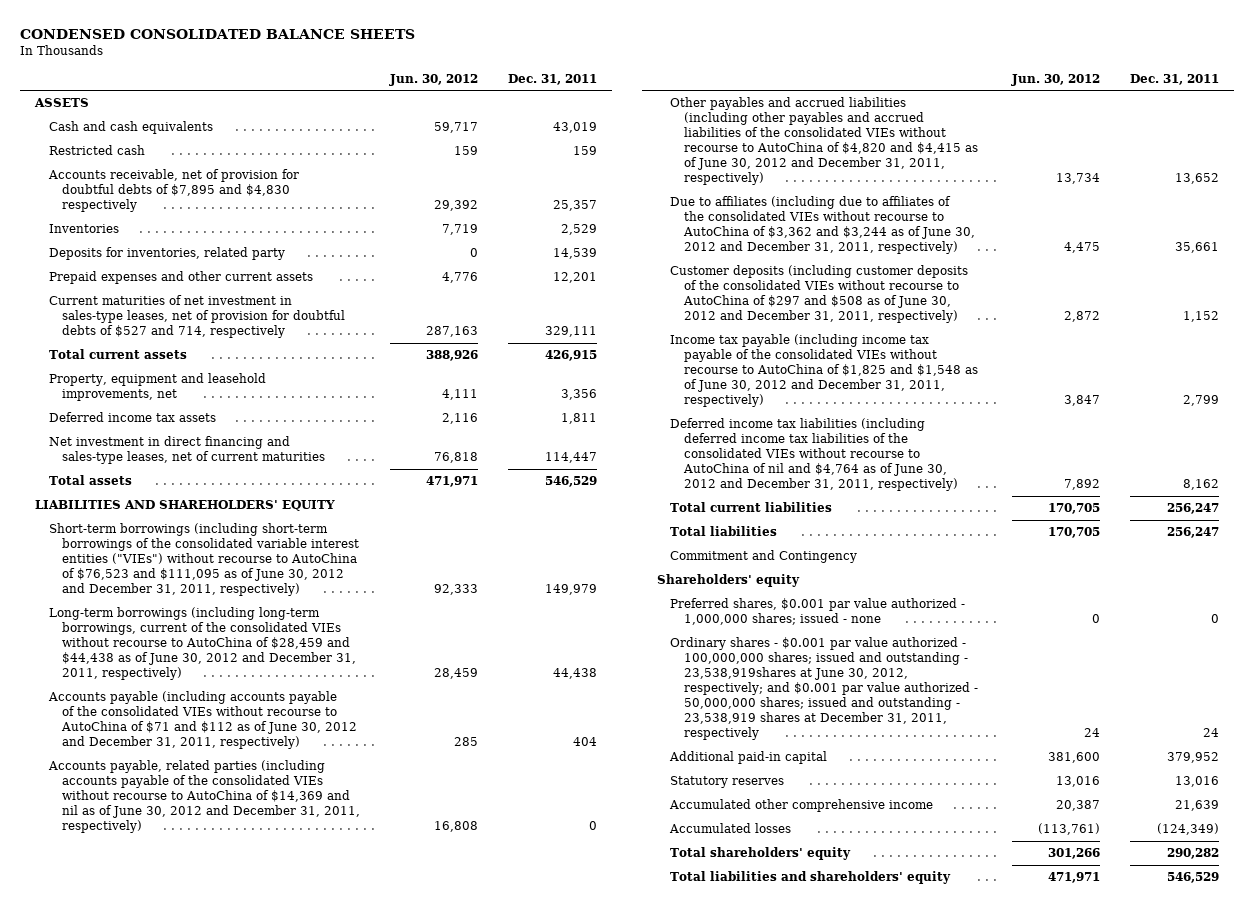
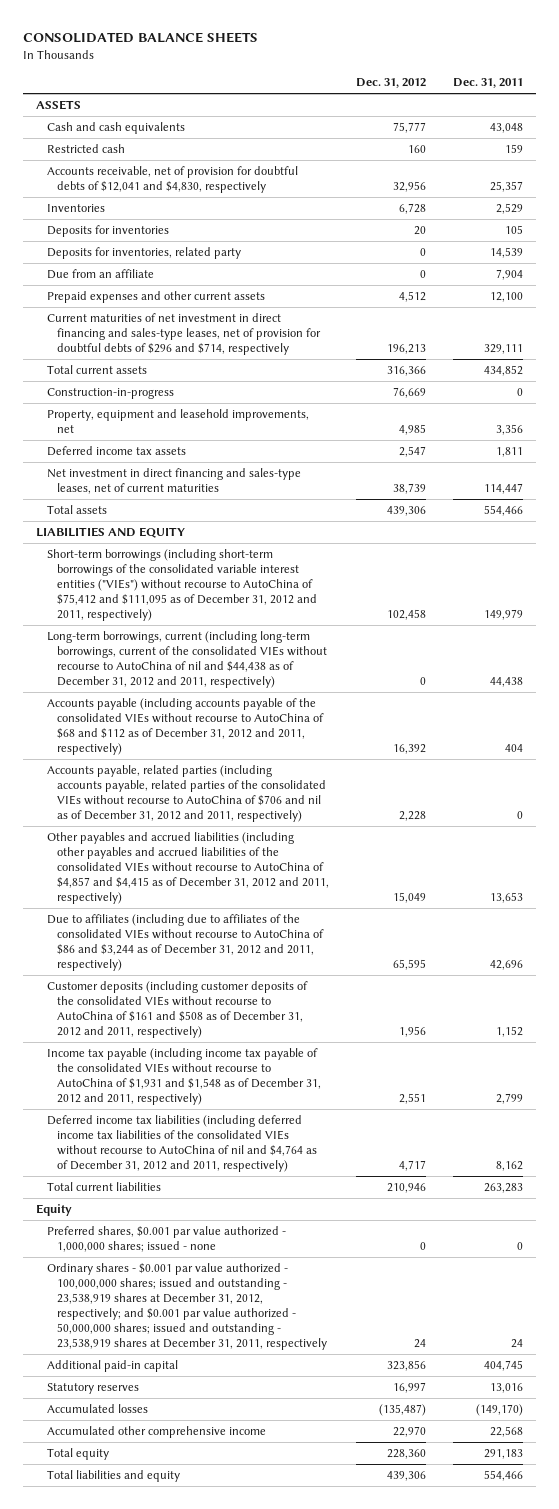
- CONDENSED CONSOLIDATED BALANCE SHEETS
+ CONSOLIDATED BALANCE SHEETS
- | Jun. 30, 2012 | Dec. 31, 2011
+ | Dec. 31, 2012 | Dec. 31, 2011
- Cash and cash equivalents | 59,717 | 43,019
+ Cash and cash equivalents | 75,777 | 43,048
- Accounts receivable, net of provision for doubtful debts of $7,895 and $4,830 respectively | 29,392 | 25,357
+ Accounts receivable, net of provision for doubtful debts of $12,041 and $4,830, respectively | 32,956 | 25,357
+ Deposits for inventories | 20 | 105
- Prepaid expenses and other current assets | 4,776 | 12,201
- Current maturities of net investment in sales-type leases, net of provision for doubtful debts of $527 and 714, respectively | 287,163 | 329,111
- Total current assets | 388,926 | 426,915
+ Due from an affiliate | 0 | 7,904
+ Prepaid expenses and other current assets | 4,512 | 12,100
+ Current maturities of net investment in direct financing and sales-type leases, net of provision for doubtful debts of $296 and $714, respectively | 196,213 | 329,111
+ Total current assets | 316,366 | 434,852
+ Construction-in-progress | 76,669 | 0
- Total assets | 471,971 | 546,529
- LIABILITIES AND SHAREHOLDERS' EQUITY
- Short-term borrowings (including short-term borrowings of the consolidated variable interest entities ("VIEs") without recourse to AutoChina of $76,523 and $111,095 as of June 30, 2012 and December 31, 2011, respectively) | 92,333 | 149,979
- Long-term borrowings (including long-term borrowings, current of the consolidated VIEs without recourse to AutoChina of $28,459 and $44,438 as of June 30, 2012 and December 31, 2011, respectively) | 28,459 | 44,438
- Accounts payable (including accounts payable of the consolidated VIEs without recourse to AutoChina of $71 and $112 as of June 30, 2012 and December 31, 2011, respectively) | 285 | 404
- Accounts payable, related parties (including accounts payable of the consolidated VIEs without recourse to AutoChina of $14,369 and nil as of June 30, 2012 and December 31, 2011, respectively) | 16,808 | 0
- Other payables and accrued liabilities (including other payables and accrued liabilities of the consolidated VIEs without recourse to AutoChina of $4,820 and $4,415 as of June 30, 2012 and December 31, 2011, respectively) | 13,734 | 13,652
- Due to affiliates (including due to affiliates of the consolidated VIEs without recourse to AutoChina of $3,362 and $3,244 as of June 30, 2012 and December 31, 2011, respectively) | 4,475 | 35,661
- Customer deposits (including customer deposits of the consolidated VIEs without recourse to AutoChina of $297 and $508 as of June 30, 2012 and December 31, 2011, respectively) | 2,872 | 1,152
- Income tax payable (including income tax payable of the consolidated VIEs without recourse to AutoChina of $1,825 and $1,548 as of June 30, 2012 and December 31, 2011, respectively) | 3,847 | 2,799
- Deferred income tax liabilities (including deferred income tax liabilities of the consolidated VIEs without recourse to AutoChina of nil and $4,764 as of June 30, 2012 and December 31, 2011, respectively) | 7,892 | 8,162
- Total current liabilities | 170,705 | 256,247
- Total liabilities | 170,705 | 256,247
- Commitment and Contingency
- Shareholders' equity
+ Total assets | 439,306 | 554,466
+ LIABILITIES AND EQUITY
+ Short-term borrowings (including short-term borrowings of the consolidated variable interest entities ("VIEs") without recourse to AutoChina of $75,412 and $111,095 as of December 31, 2012 and 2011, respectively) | 102,458 | 149,979
+ Long-term borrowings, current (including long-term borrowings, current of the consolidated VIEs without recourse to AutoChina of nil and $44,438 as of December 31, 2012 and 2011, respectively) | 0 | 44,438
+ Accounts payable (including accounts payable of the consolidated VIEs without recourse to AutoChina of $68 and $112 as of December 31, 2012 and 2011, respectively) | 16,392 | 404
+ Accounts payable, related parties (including accounts payable, related parties of the consolidated VIEs without recourse to AutoChina of $706 and nil as of December 31, 2012 and 2011, respectively) | 2,228 | 0
+ Other payables and accrued liabilities (including other payables and accrued liabilities of the consolidated VIEs without recourse to AutoChina of $4,857 and $4,415 as of December 31, 2012 and 2011, respectively) | 15,049 | 13,653
+ Due to affiliates (including due to affiliates of the consolidated VIEs without recourse to AutoChina of $86 and $3,244 as of December 31, 2012 and 2011, respectively) | 65,595 | 42,696
+ Customer deposits (including customer deposits of the consolidated VIEs without recourse to AutoChina of $161 and $508 as of December 31, 2012 and 2011, respectively) | 1,956 | 1,152
+ Income tax payable (including income tax payable of the consolidated VIEs without recourse to AutoChina of $1,931 and $1,548 as of December 31, 2012 and 2011, respectively) | 2,551 | 2,799
+ Deferred income tax liabilities (including deferred income tax liabilities of the consolidated VIEs without recourse to AutoChina of nil and $4,764 as of December 31, 2012 and 2011, respectively) | 4,717 | 8,162
+ Total current liabilities | 210,946 | 263,283
+ Equity
- Ordinary shares - $0.001 par value authorized - 100,000,000 shares; issued and outstanding - 23,538,919shares at June 30, 2012, respectively; and $0.001 par value authorized - 50,000,000 shares; issued and outstanding - 23,538,919 shares at December 31, 2011, respectively | 24 | 24
- Additional paid-in capital | 381,600 | 379,952
+ Ordinary shares - $0.001 par value authorized - 100,000,000 shares; issued and outstanding - 23,538,919 shares at December 31, 2012, respectively; and $0.001 par value authorized - 50,000,000 shares; issued and outstanding - 23,538,919 shares at December 31, 2011, respectively | 24 | 24
+ Additional paid-in capital | 323,856 | 404,745
- Accumulated other comprehensive income | 20,387 | 21,639
- Accumulated losses | (113,761) | (124,349)
- Total shareholders' equity | 301,266 | 290,282
- Total liabilities and shareholders' equity | 471,971 | 546,529
+ Accumulated losses | (135,487) | (149,170)
+ Accumulated other comprehensive income | 22,970 | 22,568
+ Total equity | 228,360 | 291,183
+ Total liabilities and equity | 439,306 | 554,466

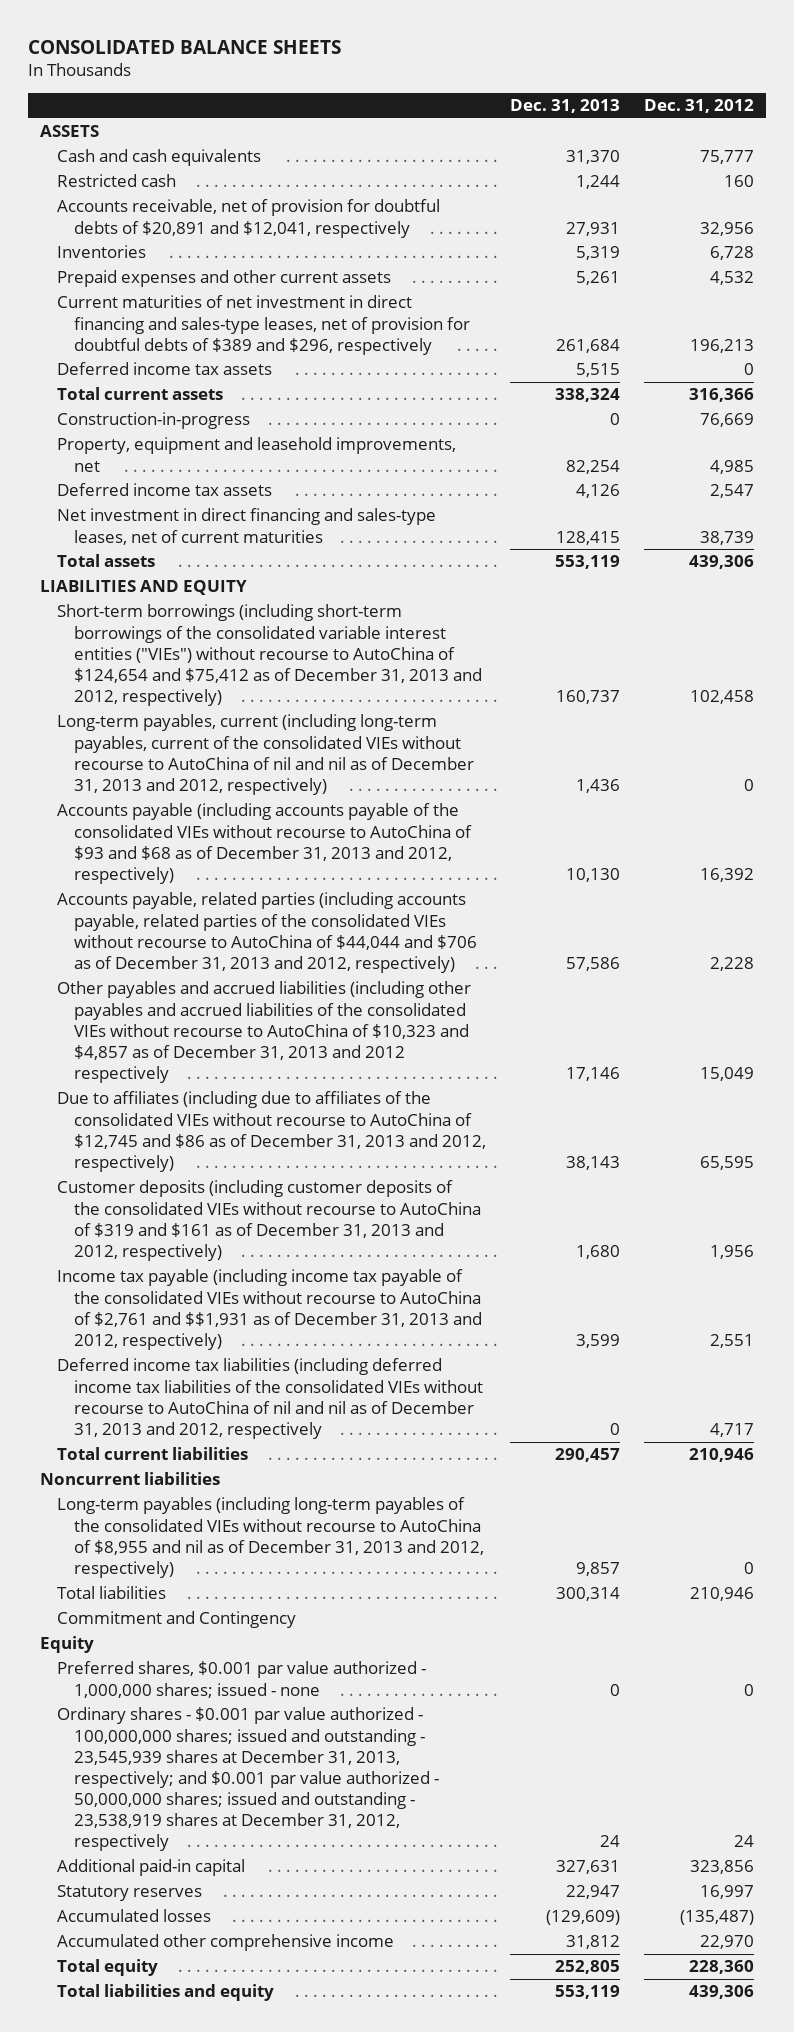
- | Dec. 31, 2012 | Dec. 31, 2011
+ | Dec. 31, 2013 | Dec. 31, 2012
- Accounts receivable, net of provision for doubtful debts of $12,041 and $4,830, respectively | 32,956 | 25,357
+ Accounts receivable, net of provision for doubtful debts of $20,891 and $12,041, respectively | 27,931 | 32,956
- Deposits for inventories | 20 | 105
- Deposits for inventories, related party | 0 | 14,539
- Due from an affiliate | 0 | 7,904
- Prepaid expenses and other current assets | 4,512 | 12,100
- Current maturities of net investment in direct financing and sales-type leases, net of provision for doubtful debts of $296 and $714, respectively | 196,213 | 329,111
+ Prepaid expenses and other current assets | 5,261 | 4,532
+ Current maturities of net investment in direct financing and sales-type leases, net of provision for doubtful debts of $389 and $296, respectively | 261,684 | 196,213
+ Deferred income tax assets | 5,515 | 0
- Short-term borrowings (including short-term borrowings of the consolidated variable interest entities ("VIEs") without recourse to AutoChina of $75,412 and $111,095 as of December 31, 2012 and 2011, respectively) | 102,458 | 149,979
- Long-term borrowings, current (including long-term borrowings, current of the consolidated VIEs without recourse to AutoChina of nil and $44,438 as of December 31, 2012 and 2011, respectively) | 0 | 44,438
- Accounts payable (including accounts payable of the consolidated VIEs without recourse to AutoChina of $68 and $112 as of December 31, 2012 and 2011, respectively) | 16,392 | 404
- Accounts payable, related parties (including accounts payable, related parties of the consolidated VIEs without recourse to AutoChina of $706 and nil as of December 31, 2012 and 2011, respectively) | 2,228 | 0
- Other payables and accrued liabilities (including other payables and accrued liabilities of the consolidated VIEs without recourse to AutoChina of $4,857 and $4,415 as of December 31, 2012 and 2011, respectively) | 15,049 | 13,653
- Due to affiliates (including due to affiliates of the consolidated VIEs without recourse to AutoChina of $86 and $3,244 as of December 31, 2012 and 2011, respectively) | 65,595 | 42,696
- Customer deposits (including customer deposits of the consolidated VIEs without recourse to AutoChina of $161 and $508 as of December 31, 2012 and 2011, respectively) | 1,956 | 1,152
- Income tax payable (including income tax payable of the consolidated VIEs without recourse to AutoChina of $1,931 and $1,548 as of December 31, 2012 and 2011, respectively) | 2,551 | 2,799
- Deferred income tax liabilities (including deferred income tax liabilities of the consolidated VIEs without recourse to AutoChina of nil and $4,764 as of December 31, 2012 and 2011, respectively) | 4,717 | 8,162
+ Short-term borrowings (including short-term borrowings of the consolidated variable interest entities ("VIEs") without recourse to AutoChina of $124,654 and $75,412 as of December 31, 2013 and 2012, respectively) | 160,737 | 102,458
+ Long-term payables, current (including long-term payables, current of the consolidated VIEs without recourse to AutoChina of nil and nil as of December 31, 2013 and 2012, respectively) | 1,436 | 0
+ Accounts payable (including accounts payable of the consolidated VIEs without recourse to AutoChina of $93 and $68 as of December 31, 2013 and 2012, respectively) | 10,130 | 16,392
+ Accounts payable, related parties (including accounts payable, related parties of the consolidated VIEs without recourse to AutoChina of $44,044 and $706 as of December 31, 2013 and 2012, respectively) | 57,586 | 2,228
+ Other payables and accrued liabilities (including other payables and accrued liabilities of the consolidated VIEs without recourse to AutoChina of $10,323 and $4,857 as of December 31, 2013 and 2012 respectively | 17,146 | 15,049
+ Due to affiliates (including due to affiliates of the consolidated VIEs without recourse to AutoChina of $12,745 and $86 as of December 31, 2013 and 2012, respectively) | 38,143 | 65,595
+ Customer deposits (including customer deposits of the consolidated VIEs without recourse to AutoChina of $319 and $161 as of December 31, 2013 and 2012, respectively) | 1,680 | 1,956
+ Income tax payable (including income tax payable of the consolidated VIEs without recourse to AutoChina of $2,761 and $$1,931 as of December 31, 2013 and 2012, respectively) | 3,599 | 2,551
+ Deferred income tax liabilities (including deferred income tax liabilities of the consolidated VIEs without recourse to AutoChina of nil and nil as of December 31, 2013 and 2012, respectively | 0 | 4,717
+ Noncurrent liabilities
+ Long-term payables (including long-term payables of the consolidated VIEs without recourse to AutoChina of $8,955 and nil as of December 31, 2013 and 2012, respectively) | 9,857 | 0
+ Total liabilities | 300,314 | 210,946
+ Commitment and Contingency
- Ordinary shares - $0.001 par value authorized - 100,000,000 shares; issued and outstanding - 23,538,919 shares at December 31, 2012, respectively; and $0.001 par value authorized - 50,000,000 shares; issued and outstanding - 23,538,919 shares at December 31, 2011, respectively | 24 | 24
+ Ordinary shares - $0.001 par value authorized - 100,000,000 shares; issued and outstanding - 23,545,939 shares at December 31, 2013, respectively; and $0.001 par value authorized - 50,000,000 shares; issued and outstanding - 23,538,919 shares at December 31, 2012, respectively | 24 | 24

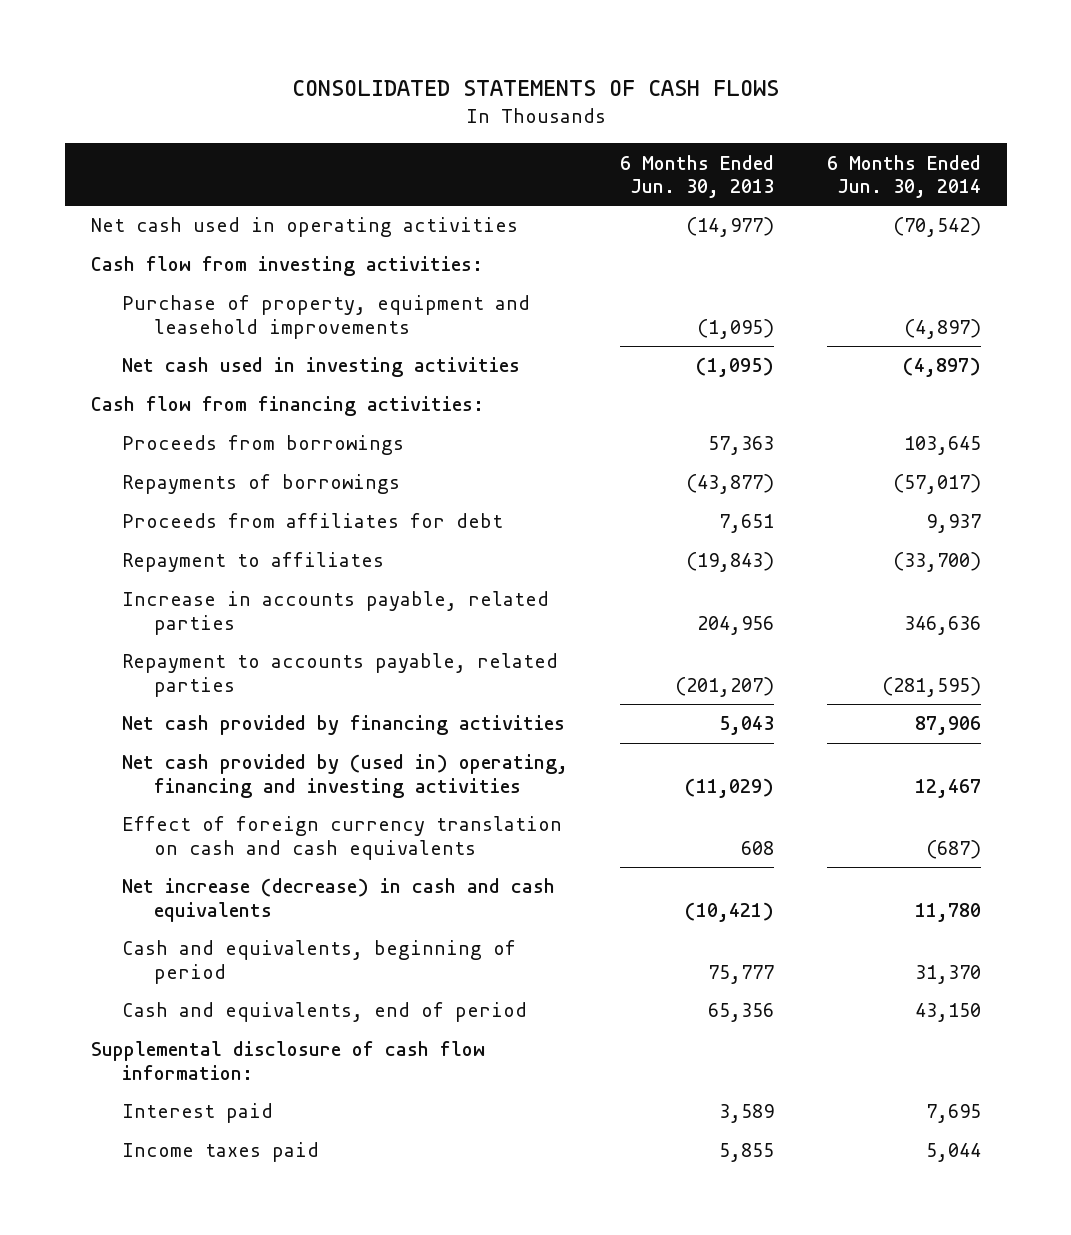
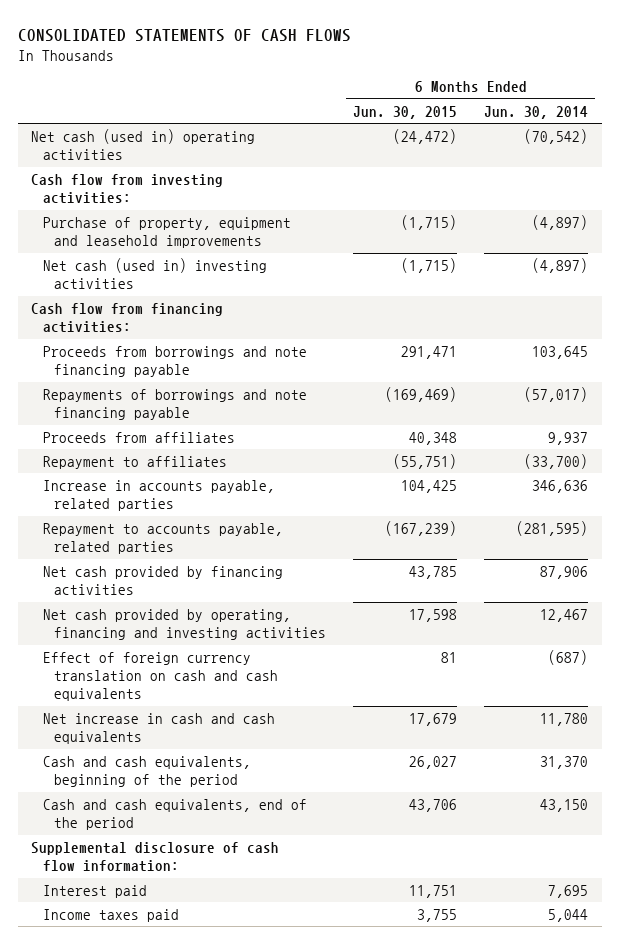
- | 6 Months Ended Jun. 30, 2013 | 6 Months Ended Jun. 30, 2014
+ | 6 Months Ended Jun. 30, 2015 | 6 Months Ended Jun. 30, 2014
- Net cash used in operating activities | (14,977) | (70,542)
+ Net cash (used in) operating activities | (24,472) | (70,542)
- Net cash used in investing activities | (1,095) | (4,897)
+ Net cash (used in) investing activities | (1,715) | (4,897)
- Proceeds from borrowings | 57,363 | 103,645
- Repayments of borrowings | (43,877) | (57,017)
- Proceeds from affiliates for debt | 7,651 | 9,937
+ Proceeds from borrowings and note financing payable | 291,471 | 103,645
+ Repayments of borrowings and note financing payable | (169,469) | (57,017)
+ Proceeds from affiliates | 40,348 | 9,937
- Net cash provided by (used in) operating, financing and investing activities | (11,029) | 12,467
+ Net cash provided by operating, financing and investing activities | 17,598 | 12,467
- Net increase (decrease) in cash and cash equivalents | (10,421) | 11,780
- Cash and equivalents, beginning of period | 75,777 | 31,370
- Cash and equivalents, end of period | 65,356 | 43,150
+ Net increase in cash and cash equivalents | 17,679 | 11,780
+ Cash and cash equivalents, beginning of the period | 26,027 | 31,370
+ Cash and cash equivalents, end of the period | 43,706 | 43,150

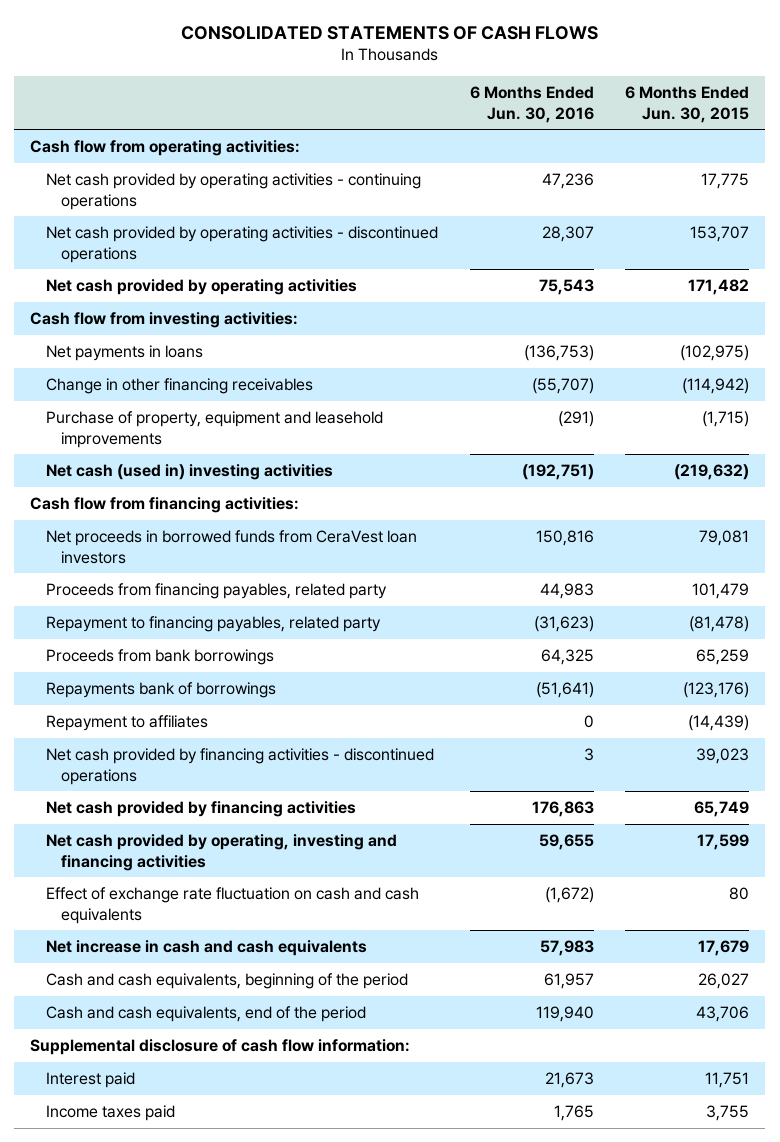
- | 6 Months Ended Jun. 30, 2015 | 6 Months Ended Jun. 30, 2014
+ | 6 Months Ended Jun. 30, 2016 | 6 Months Ended Jun. 30, 2015
- Net cash (used in) operating activities | (24,472) | (70,542)
+ Cash flow from operating activities:
+ Net cash provided by operating activities - continuing operations | 47,236 | 17,775
+ Net cash provided by operating activities - discontinued operations | 28,307 | 153,707
+ Net cash provided by operating activities | 75,543 | 171,482
+ Net payments in loans | (136,753) | (102,975)
+ Change in other financing receivables | (55,707) | (114,942)
- Net cash (used in) investing activities | (1,715) | (4,897)
+ Net cash (used in) investing activities | (192,751) | (219,632)
- Proceeds from borrowings and note financing payable | 291,471 | 103,645
- Repayments of borrowings and note financing payable | (169,469) | (57,017)
- Proceeds from affiliates | 40,348 | 9,937
- Repayment to affiliates | (55,751) | (33,700)
- Increase in accounts payable, related parties | 104,425 | 346,636
- Repayment to accounts payable, related parties | (167,239) | (281,595)
- Net cash provided by financing activities | 43,785 | 87,906
- Net cash provided by operating, financing and investing activities | 17,598 | 12,467
- Effect of foreign currency translation on cash and cash equivalents | 81 | (687)
+ Net proceeds in borrowed funds from CeraVest loan investors | 150,816 | 79,081
+ Proceeds from financing payables, related party | 44,983 | 101,479
+ Repayment to financing payables, related party | (31,623) | (81,478)
+ Proceeds from bank borrowings | 64,325 | 65,259
+ Repayments bank of borrowings | (51,641) | (123,176)
+ Repayment to affiliates | 0 | (14,439)
+ Net cash provided by financing activities - discontinued operations | 3 | 39,023
+ Net cash provided by financing activities | 176,863 | 65,749
+ Net cash provided by operating, investing and financing activities | 59,655 | 17,599
+ Effect of exchange rate fluctuation on cash and cash equivalents | (1,672) | 80

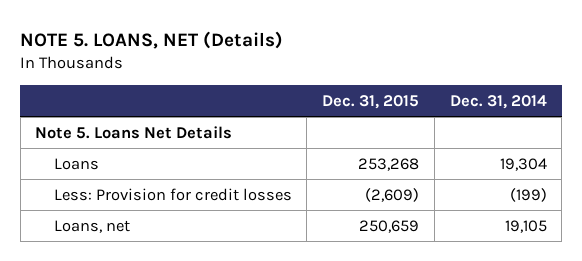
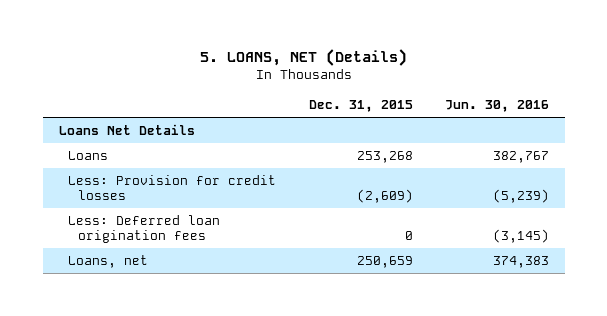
- NOTE 5. LOANS, NET (Details)
+ 5. LOANS, NET (Details)
- | Dec. 31, 2015 | Dec. 31, 2014
+ | Dec. 31, 2015 | Jun. 30, 2016
- Note 5. Loans Net Details
+ Loans Net Details
+ Less: Deferred loan origination fees | 0 | (3,145)

